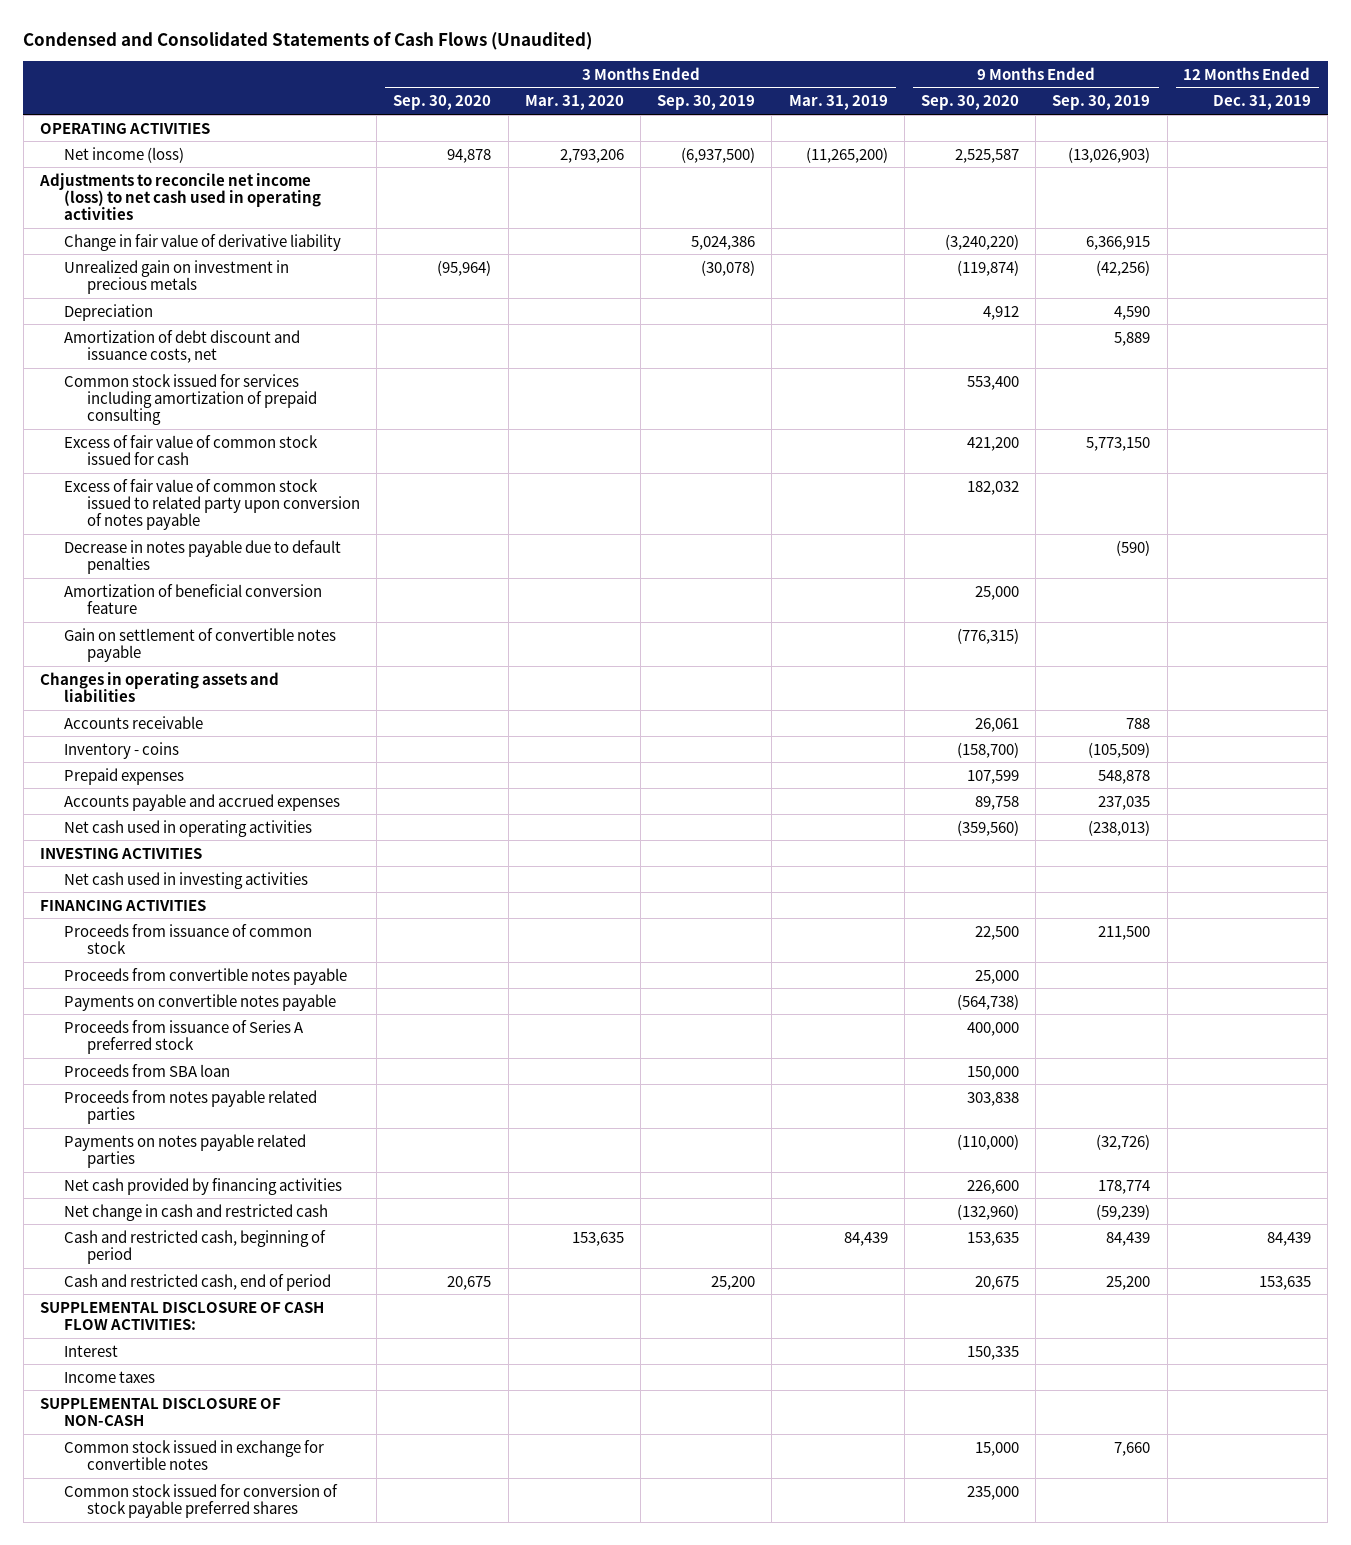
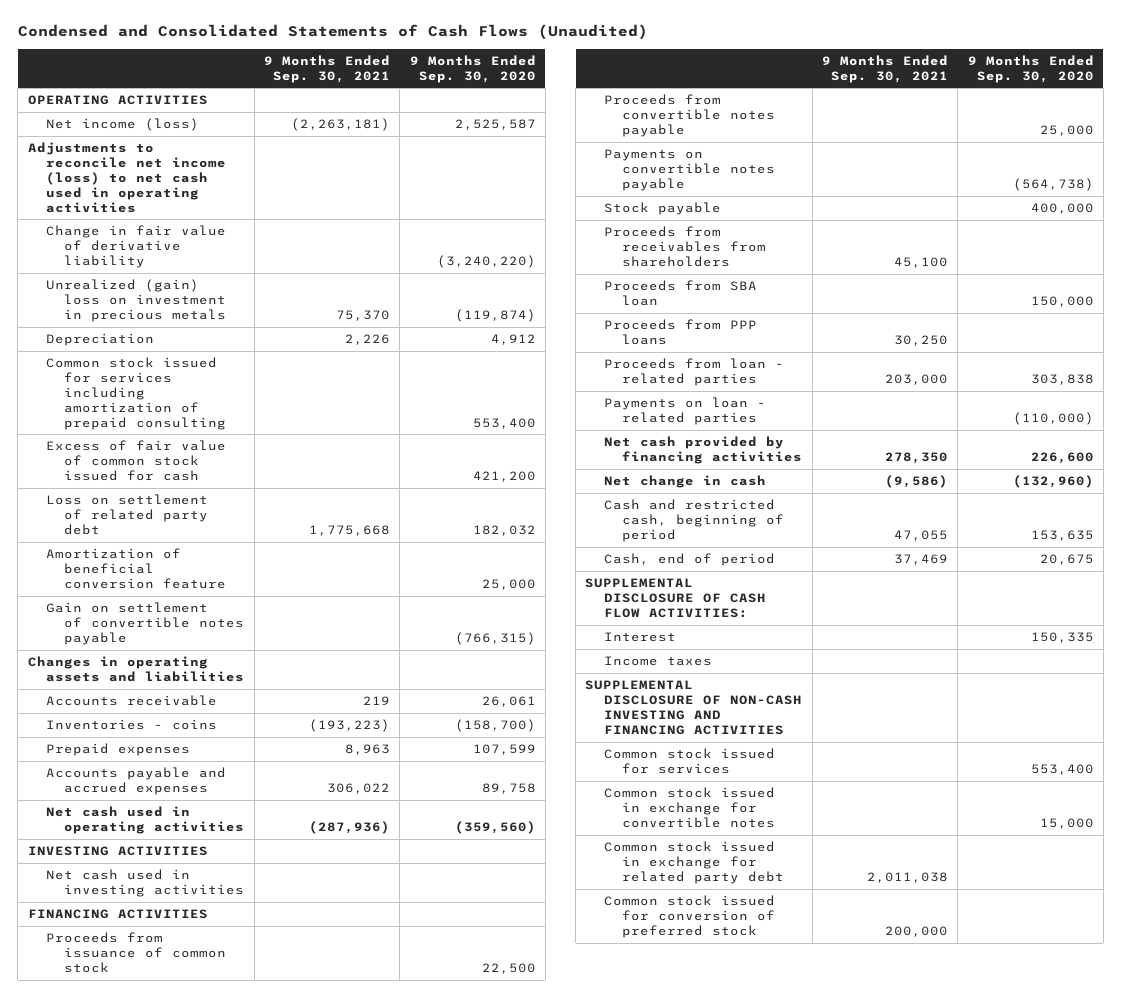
- | 3 Months Ended Sep. 30, 2020 | 3 Months Ended Mar. 31, 2020 | 3 Months Ended Sep. 30, 2019 | 3 Months Ended Mar. 31, 2019 | 9 Months Ended Sep. 30, 2020 | 9 Months Ended Sep. 30, 2019 | 12 Months Ended Dec. 31, 2019
+ | 9 Months Ended Sep. 30, 2021 | 9 Months Ended Sep. 30, 2020
- Unrealized gain on investment in precious metals | (95,964) | | (30,078) | | (119,874) | (42,256) |
+ Unrealized (gain) loss on investment in precious metals | 75,370 | (119,874)
- Amortization of debt discount and issuance costs, net | | | | | | 5,889 |
- Excess of fair value of common stock issued to related party upon conversion of notes payable | | | | | 182,032 | |
- Decrease in notes payable due to default penalties | | | | | | (590) |
+ Loss on settlement of related party debt | 1,775,668 | 182,032
- Gain on settlement of convertible notes payable | | | | | (776,315) | |
+ Gain on settlement of convertible notes payable | | (766,315)
- Inventory - coins | | | | | (158,700) | (105,509) |
+ Inventories - coins | (193,223) | (158,700)
- Proceeds from issuance of Series A preferred stock | | | | | 400,000 | |
+ Stock payable | | 400,000
+ Proceeds from receivables from shareholders | 45,100 |
- Proceeds from notes payable related parties | | | | | 303,838 | |
- Payments on notes payable related parties | | | | | (110,000) | (32,726) |
+ Proceeds from PPP loans | 30,250 |
+ Proceeds from loan - related parties | 203,000 | 303,838
+ Payments on loan - related parties | | (110,000)
- Net change in cash and restricted cash | | | | | (132,960) | (59,239) |
+ Net change in cash | (9,586) | (132,960)
- Cash and restricted cash, end of period | 20,675 | | 25,200 | | 20,675 | 25,200 | 153,635
+ Cash, end of period | 37,469 | 20,675
- SUPPLEMENTAL DISCLOSURE OF NON-CASH
+ SUPPLEMENTAL DISCLOSURE OF NON-CASH INVESTING AND FINANCING ACTIVITIES
+ Common stock issued for services | | 553,400
- Common stock issued for conversion of stock payable preferred shares | | | | | 235,000 | |
+ Common stock issued in exchange for related party debt | 2,011,038 |
+ Common stock issued for conversion of preferred stock | 200,000 |

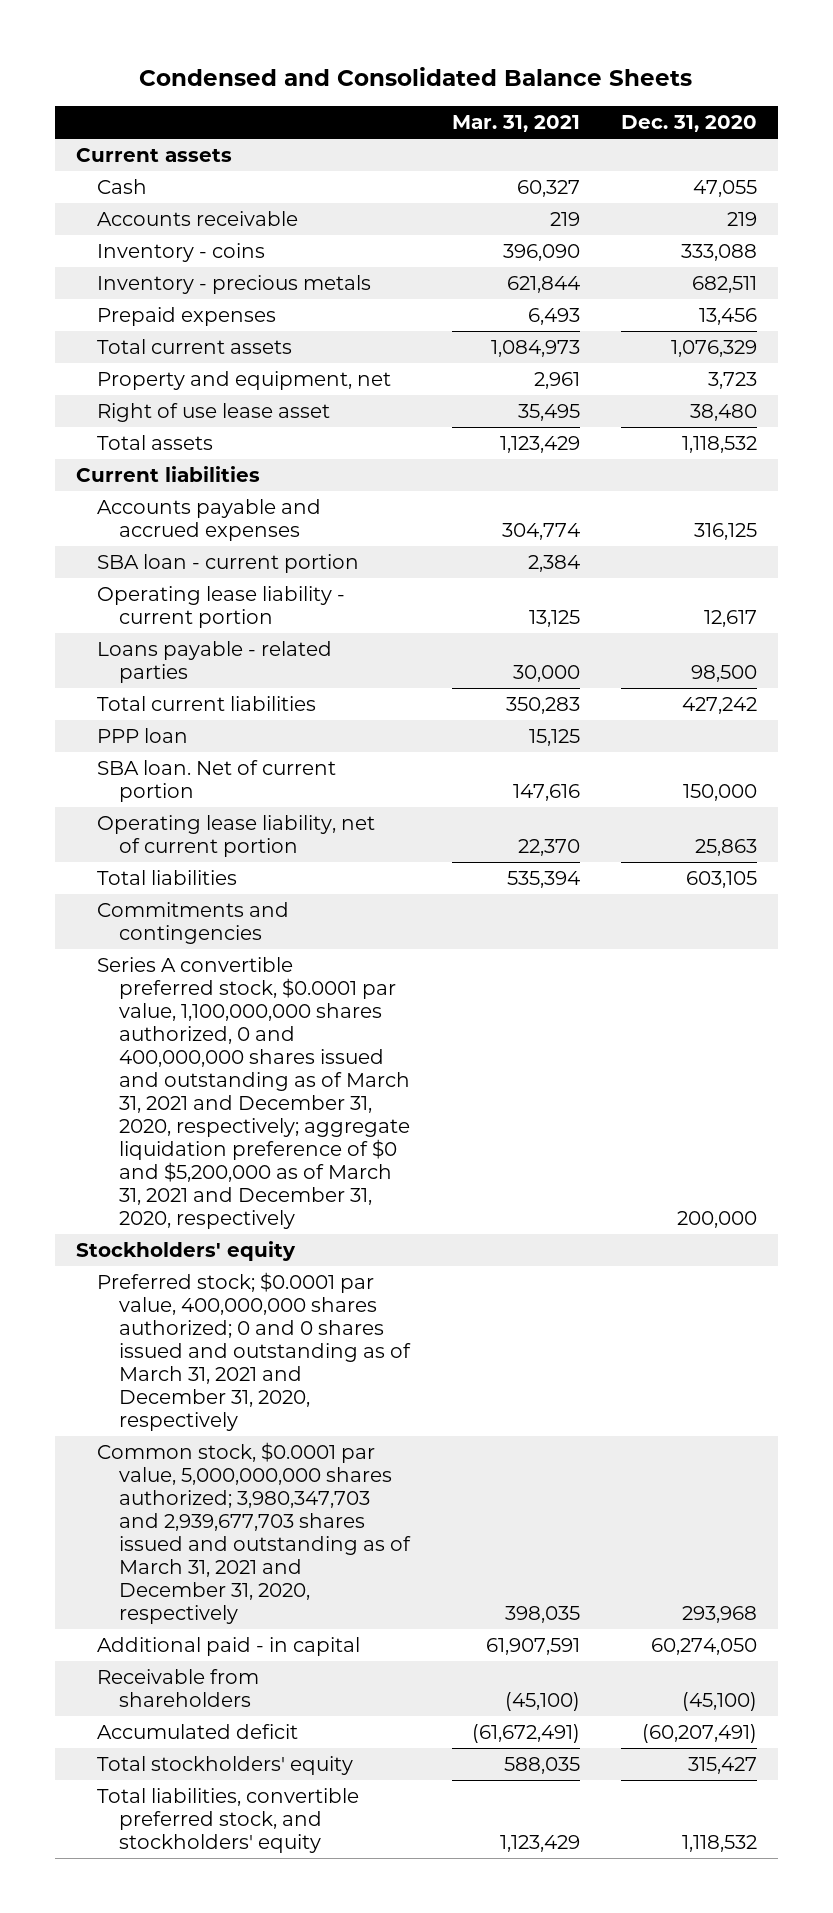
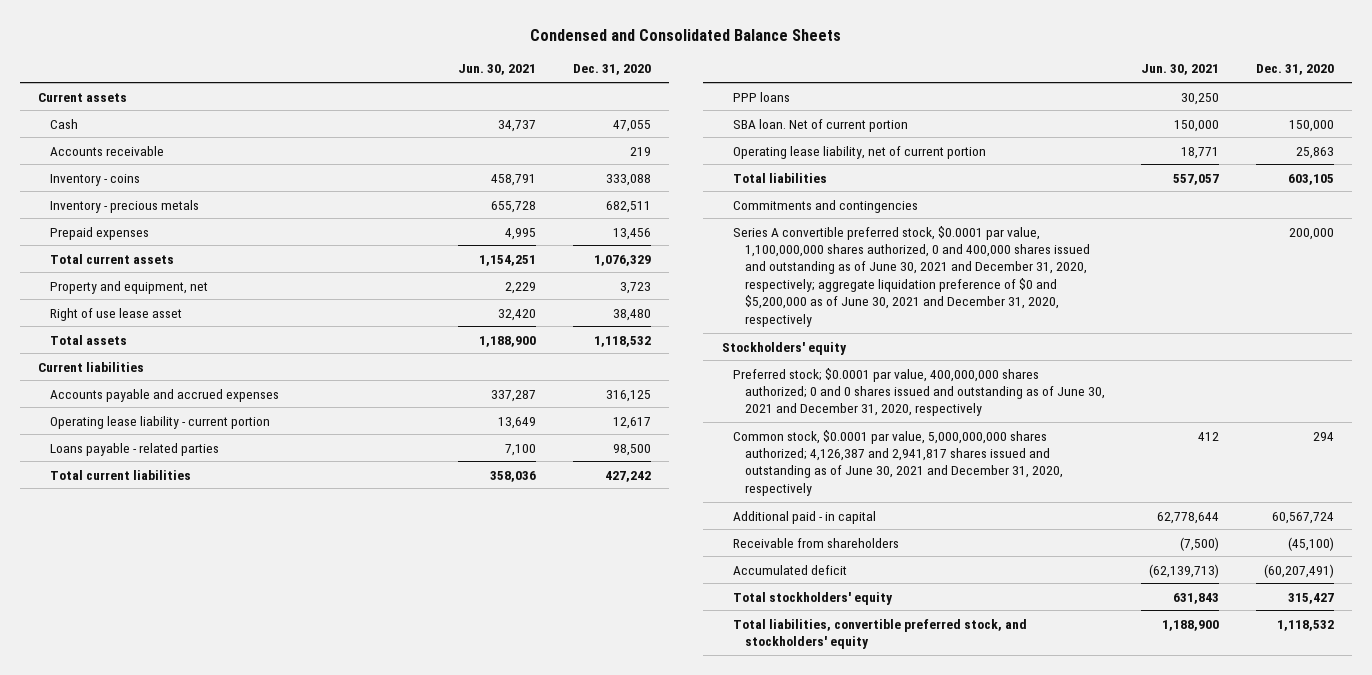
- | Mar. 31, 2021 | Dec. 31, 2020
+ | Jun. 30, 2021 | Dec. 31, 2020
- SBA loan - current portion | 2,384 |
- PPP loan | 15,125 |
+ PPP loans | 30,250 |
- Series A convertible preferred stock, $0.0001 par value, 1,100,000,000 shares authorized, 0 and 400,000,000 shares issued and outstanding as of March 31, 2021 and December 31, 2020, respectively; aggregate liquidation preference of $0 and $5,200,000 as of March 31, 2021 and December 31, 2020, respectively | | 200,000
+ Series A convertible preferred stock, $0.0001 par value, 1,100,000,000 shares authorized, 0 and 400,000 shares issued and outstanding as of June 30, 2021 and December 31, 2020, respectively; aggregate liquidation preference of $0 and $5,200,000 as of June 30, 2021 and December 31, 2020, respectively | | 200,000
- Preferred stock; $0.0001 par value, 400,000,000 shares authorized; 0 and 0 shares issued and outstanding as of March 31, 2021 and December 31, 2020, respectively
- Common stock, $0.0001 par value, 5,000,000,000 shares authorized; 3,980,347,703 and 2,939,677,703 shares issued and outstanding as of March 31, 2021 and December 31, 2020, respectively | 398,035 | 293,968
- Additional paid - in capital | 61,907,591 | 60,274,050
+ Preferred stock; $0.0001 par value, 400,000,000 shares authorized; 0 and 0 shares issued and outstanding as of June 30, 2021 and December 31, 2020, respectively
+ Common stock, $0.0001 par value, 5,000,000,000 shares authorized; 4,126,387 and 2,941,817 shares issued and outstanding as of June 30, 2021 and December 31, 2020, respectively | 412 | 294
+ Additional paid - in capital | 62,778,644 | 60,567,724

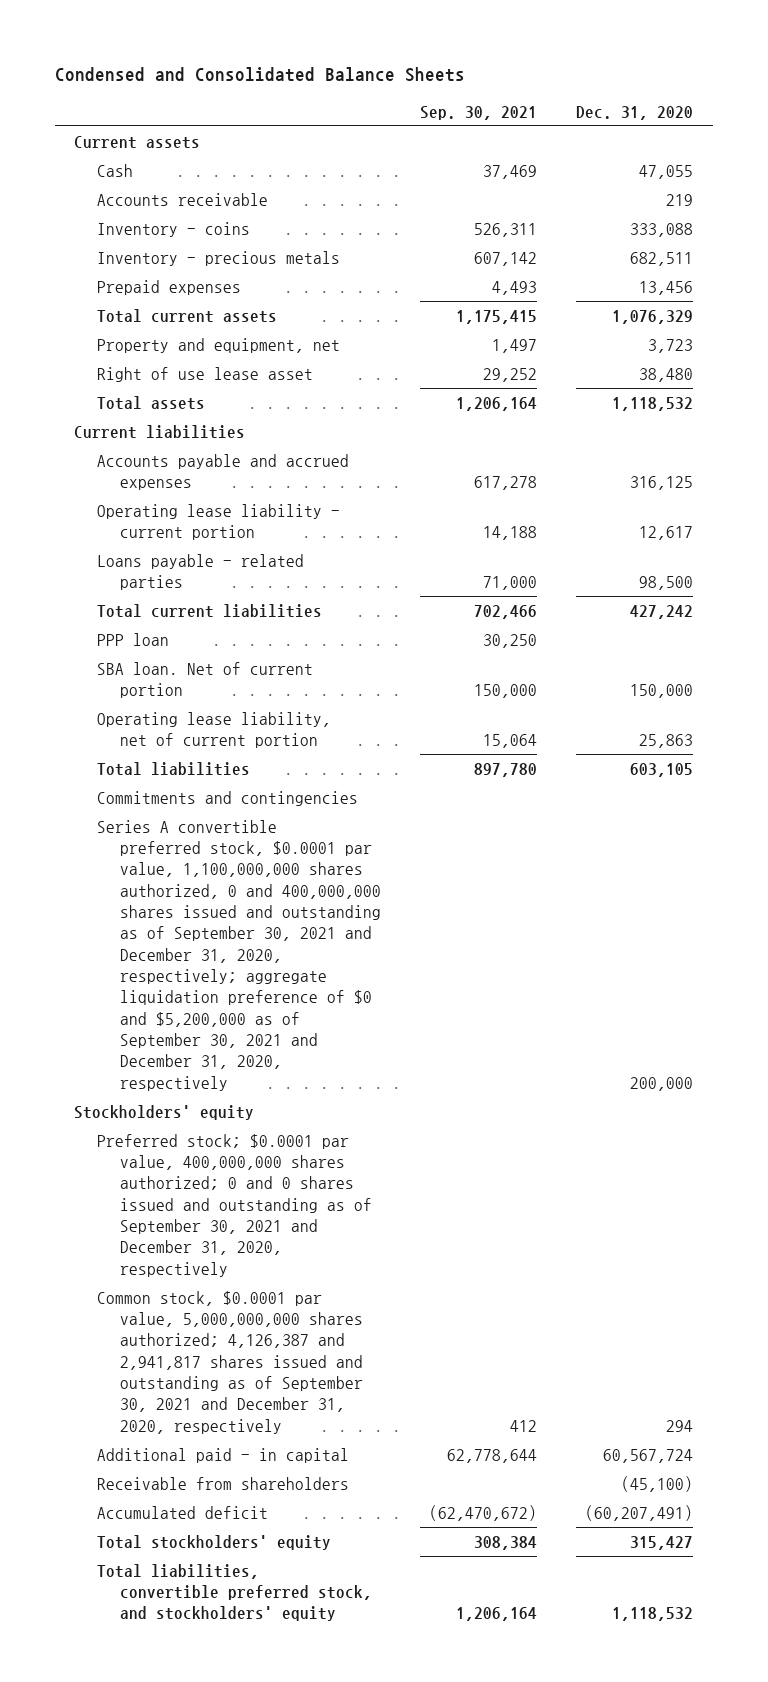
- | Jun. 30, 2021 | Dec. 31, 2020
+ | Sep. 30, 2021 | Dec. 31, 2020
- PPP loans | 30,250 |
+ PPP loan | 30,250 |
- Series A convertible preferred stock, $0.0001 par value, 1,100,000,000 shares authorized, 0 and 400,000 shares issued and outstanding as of June 30, 2021 and December 31, 2020, respectively; aggregate liquidation preference of $0 and $5,200,000 as of June 30, 2021 and December 31, 2020, respectively | | 200,000
+ Series A convertible preferred stock, $0.0001 par value, 1,100,000,000 shares authorized, 0 and 400,000,000 shares issued and outstanding as of September 30, 2021 and December 31, 2020, respectively; aggregate liquidation preference of $0 and $5,200,000 as of September 30, 2021 and December 31, 2020, respectively | | 200,000
- Preferred stock; $0.0001 par value, 400,000,000 shares authorized; 0 and 0 shares issued and outstanding as of June 30, 2021 and December 31, 2020, respectively
- Common stock, $0.0001 par value, 5,000,000,000 shares authorized; 4,126,387 and 2,941,817 shares issued and outstanding as of June 30, 2021 and December 31, 2020, respectively | 412 | 294
+ Preferred stock; $0.0001 par value, 400,000,000 shares authorized; 0 and 0 shares issued and outstanding as of September 30, 2021 and December 31, 2020, respectively
+ Common stock, $0.0001 par value, 5,000,000,000 shares authorized; 4,126,387 and 2,941,817 shares issued and outstanding as of September 30, 2021 and December 31, 2020, respectively | 412 | 294

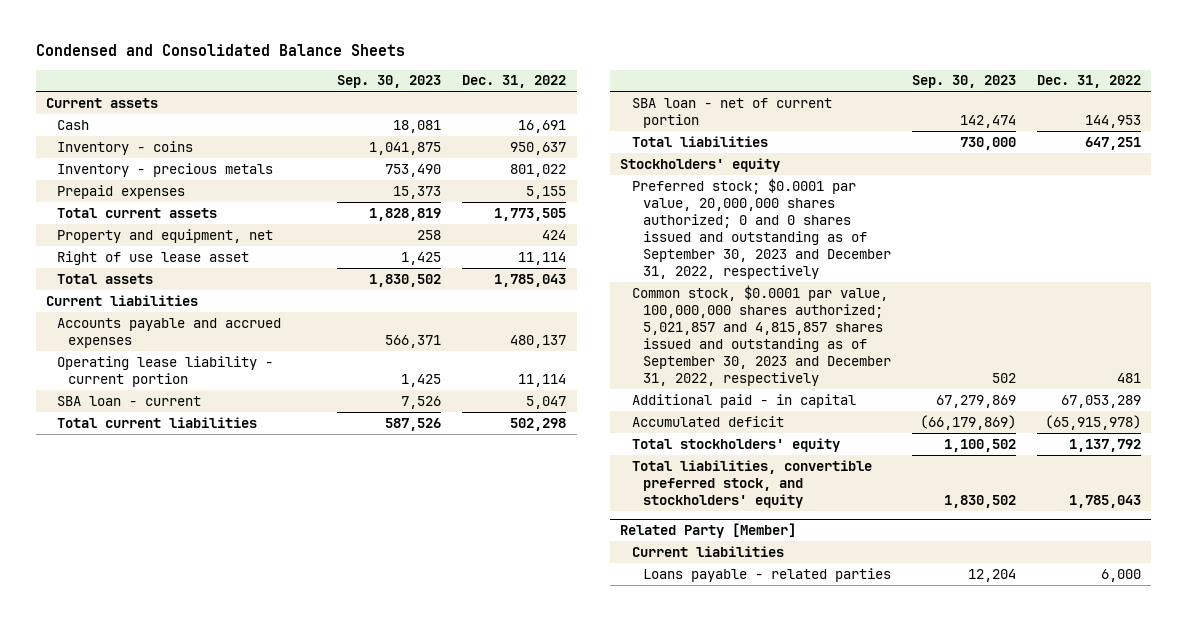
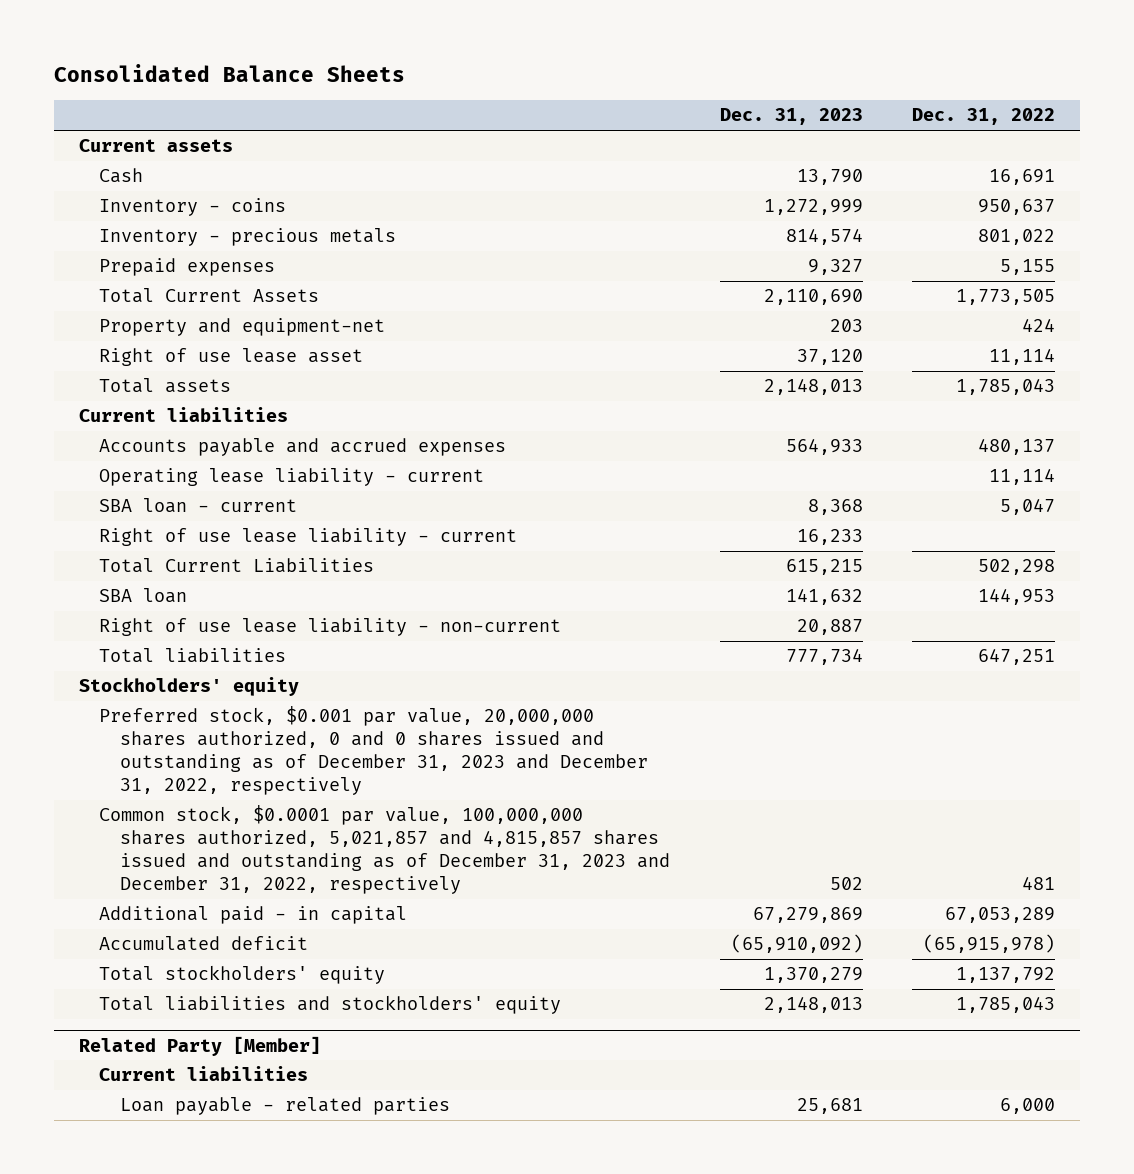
- Condensed and Consolidated Balance Sheets
+ Consolidated Balance Sheets
- | Sep. 30, 2023 | Dec. 31, 2022
+ | Dec. 31, 2023 | Dec. 31, 2022
- Total current assets | 1,828,819 | 1,773,505
- Property and equipment, net | 258 | 424
+ Total Current Assets | 2,110,690 | 1,773,505
+ Property and equipment-net | 203 | 424
- Operating lease liability - current portion | 1,425 | 11,114
+ Operating lease liability - current | | 11,114
- Total current liabilities | 587,526 | 502,298
- SBA loan - net of current portion | 142,474 | 144,953
+ Right of use lease liability - current | 16,233 |
+ Total Current Liabilities | 615,215 | 502,298
+ SBA loan | 141,632 | 144,953
+ Right of use lease liability - non-current | 20,887 |
- Preferred stock; $0.0001 par value, 20,000,000 shares authorized; 0 and 0 shares issued and outstanding as of September 30, 2023 and December 31, 2022, respectively
- Common stock, $0.0001 par value, 100,000,000 shares authorized; 5,021,857 and 4,815,857 shares issued and outstanding as of September 30, 2023 and December 31, 2022, respectively | 502 | 481
+ Preferred stock, $0.001 par value, 20,000,000 shares authorized, 0 and 0 shares issued and outstanding as of December 31, 2023 and December 31, 2022, respectively
+ Common stock, $0.0001 par value, 100,000,000 shares authorized, 5,021,857 and 4,815,857 shares issued and outstanding as of December 31, 2023 and December 31, 2022, respectively | 502 | 481
- Total liabilities, convertible preferred stock, and stockholders' equity | 1,830,502 | 1,785,043
+ Total liabilities and stockholders' equity | 2,148,013 | 1,785,043
@ Related Party [Member]
- Loans payable - related parties | 12,204 | 6,000
+ Loan payable - related parties | 25,681 | 6,000

